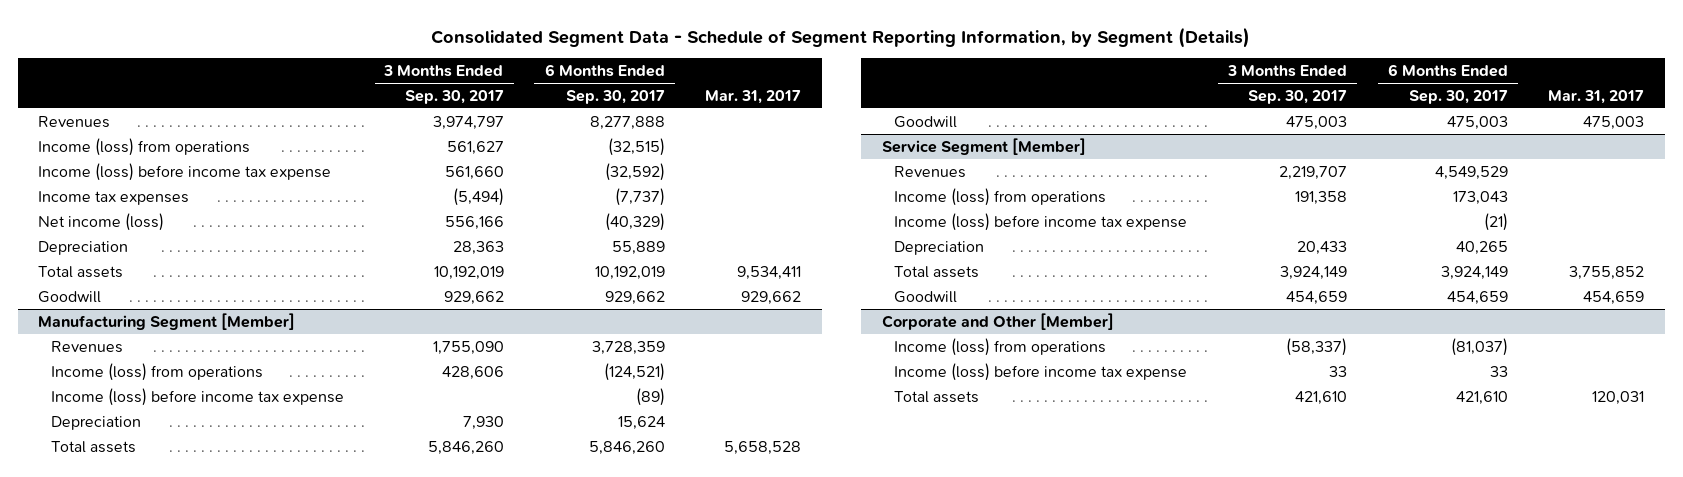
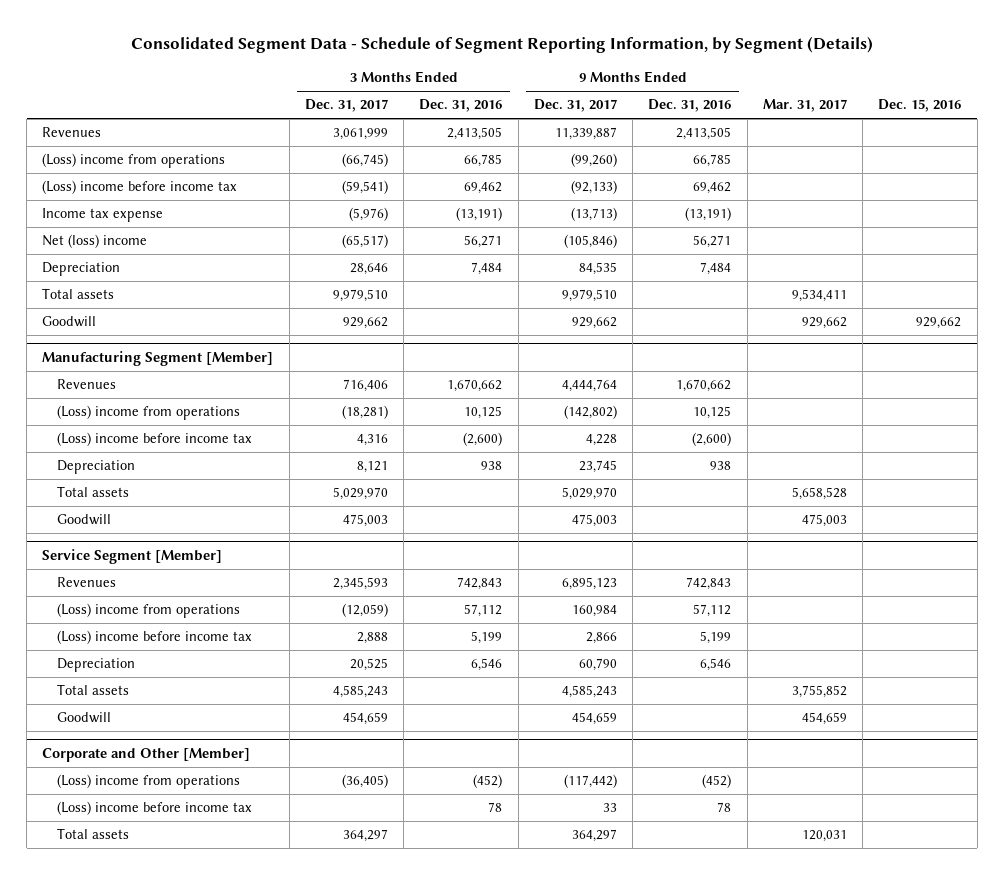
- | 3 Months Ended Sep. 30, 2017 | 6 Months Ended Sep. 30, 2017 | Mar. 31, 2017
+ | 3 Months Ended Dec. 31, 2017 | 3 Months Ended Dec. 31, 2016 | 9 Months Ended Dec. 31, 2017 | 9 Months Ended Dec. 31, 2016 | Mar. 31, 2017 | Dec. 15, 2016
- Income (loss) from operations | 561,627 | (32,515) |
- Income (loss) before income tax expense | 561,660 | (32,592) |
- Income tax expenses | (5,494) | (7,737) |
- Net income (loss) | 556,166 | (40,329) |
+ (Loss) income from operations | (66,745) | 66,785 | (99,260) | 66,785 | |
+ (Loss) income before income tax | (59,541) | 69,462 | (92,133) | 69,462 | |
+ Income tax expense | (5,976) | (13,191) | (13,713) | (13,191) | |
+ Net (loss) income | (65,517) | 56,271 | (105,846) | 56,271 | |
@ Manufacturing Segment [Member]
- Income (loss) from operations | 428,606 | (124,521) |
- Income (loss) before income tax expense | | (89) |
+ (Loss) income from operations | (18,281) | 10,125 | (142,802) | 10,125 | |
+ (Loss) income before income tax | 4,316 | (2,600) | 4,228 | (2,600) | |
@ Service Segment [Member]
- Income (loss) from operations | 191,358 | 173,043 |
- Income (loss) before income tax expense | | (21) |
+ (Loss) income from operations | (12,059) | 57,112 | 160,984 | 57,112 | |
+ (Loss) income before income tax | 2,888 | 5,199 | 2,866 | 5,199 | |
@ Corporate and Other [Member]
- Income (loss) from operations | (58,337) | (81,037) |
- Income (loss) before income tax expense | 33 | 33 |
+ (Loss) income from operations | (36,405) | (452) | (117,442) | (452) | |
+ (Loss) income before income tax | | 78 | 33 | 78 | |

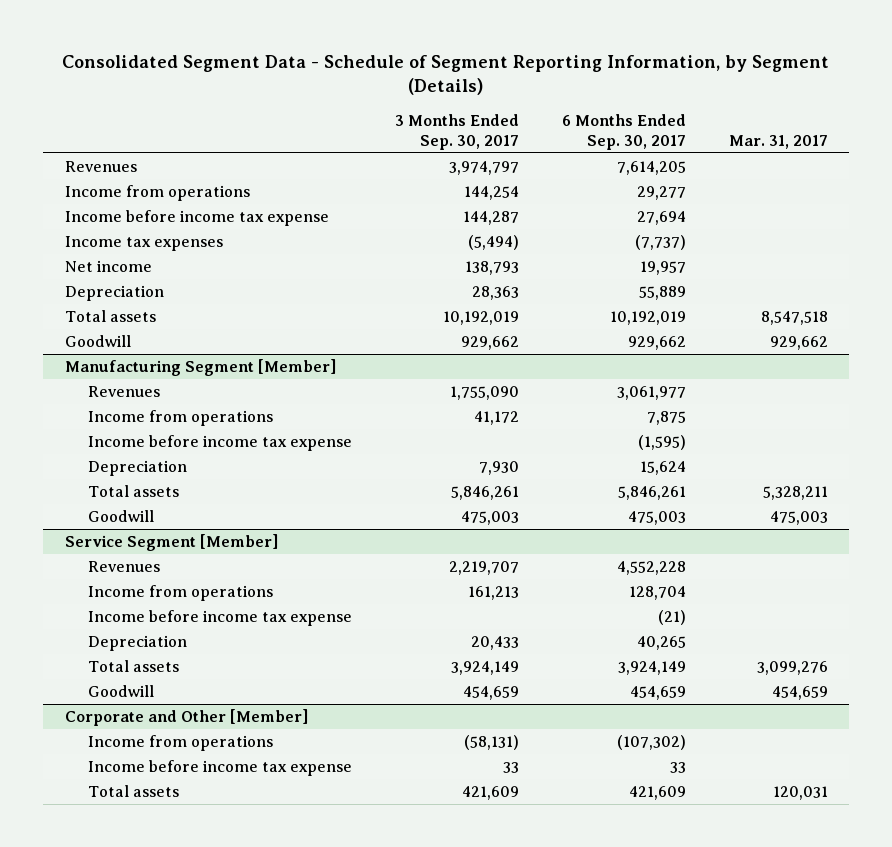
- | 3 Months Ended Dec. 31, 2017 | 3 Months Ended Dec. 31, 2016 | 9 Months Ended Dec. 31, 2017 | 9 Months Ended Dec. 31, 2016 | Mar. 31, 2017 | Dec. 15, 2016
+ | 3 Months Ended Sep. 30, 2017 | 6 Months Ended Sep. 30, 2017 | Mar. 31, 2017
- (Loss) income from operations | (66,745) | 66,785 | (99,260) | 66,785 | |
- (Loss) income before income tax | (59,541) | 69,462 | (92,133) | 69,462 | |
- Income tax expense | (5,976) | (13,191) | (13,713) | (13,191) | |
- Net (loss) income | (65,517) | 56,271 | (105,846) | 56,271 | |
+ Income from operations | 144,254 | 29,277 |
+ Income before income tax expense | 144,287 | 27,694 |
+ Income tax expenses | (5,494) | (7,737) |
+ Net income | 138,793 | 19,957 |
- Total assets | 9,979,510 | | 9,979,510 | | 9,534,411 |
+ Total assets | 10,192,019 | 10,192,019 | 8,547,518
@ Manufacturing Segment [Member]
- (Loss) income from operations | (18,281) | 10,125 | (142,802) | 10,125 | |
- (Loss) income before income tax | 4,316 | (2,600) | 4,228 | (2,600) | |
+ Income from operations | 41,172 | 7,875 |
+ Income before income tax expense | | (1,595) |
- Total assets | 5,029,970 | | 5,029,970 | | 5,658,528 |
+ Total assets | 5,846,261 | 5,846,261 | 5,328,211
@ Service Segment [Member]
- (Loss) income from operations | (12,059) | 57,112 | 160,984 | 57,112 | |
- (Loss) income before income tax | 2,888 | 5,199 | 2,866 | 5,199 | |
+ Income from operations | 161,213 | 128,704 |
+ Income before income tax expense | | (21) |
- Total assets | 4,585,243 | | 4,585,243 | | 3,755,852 |
+ Total assets | 3,924,149 | 3,924,149 | 3,099,276
@ Corporate and Other [Member]
- (Loss) income from operations | (36,405) | (452) | (117,442) | (452) | |
- (Loss) income before income tax | | 78 | 33 | 78 | |
+ Income from operations | (58,131) | (107,302) |
+ Income before income tax expense | 33 | 33 |

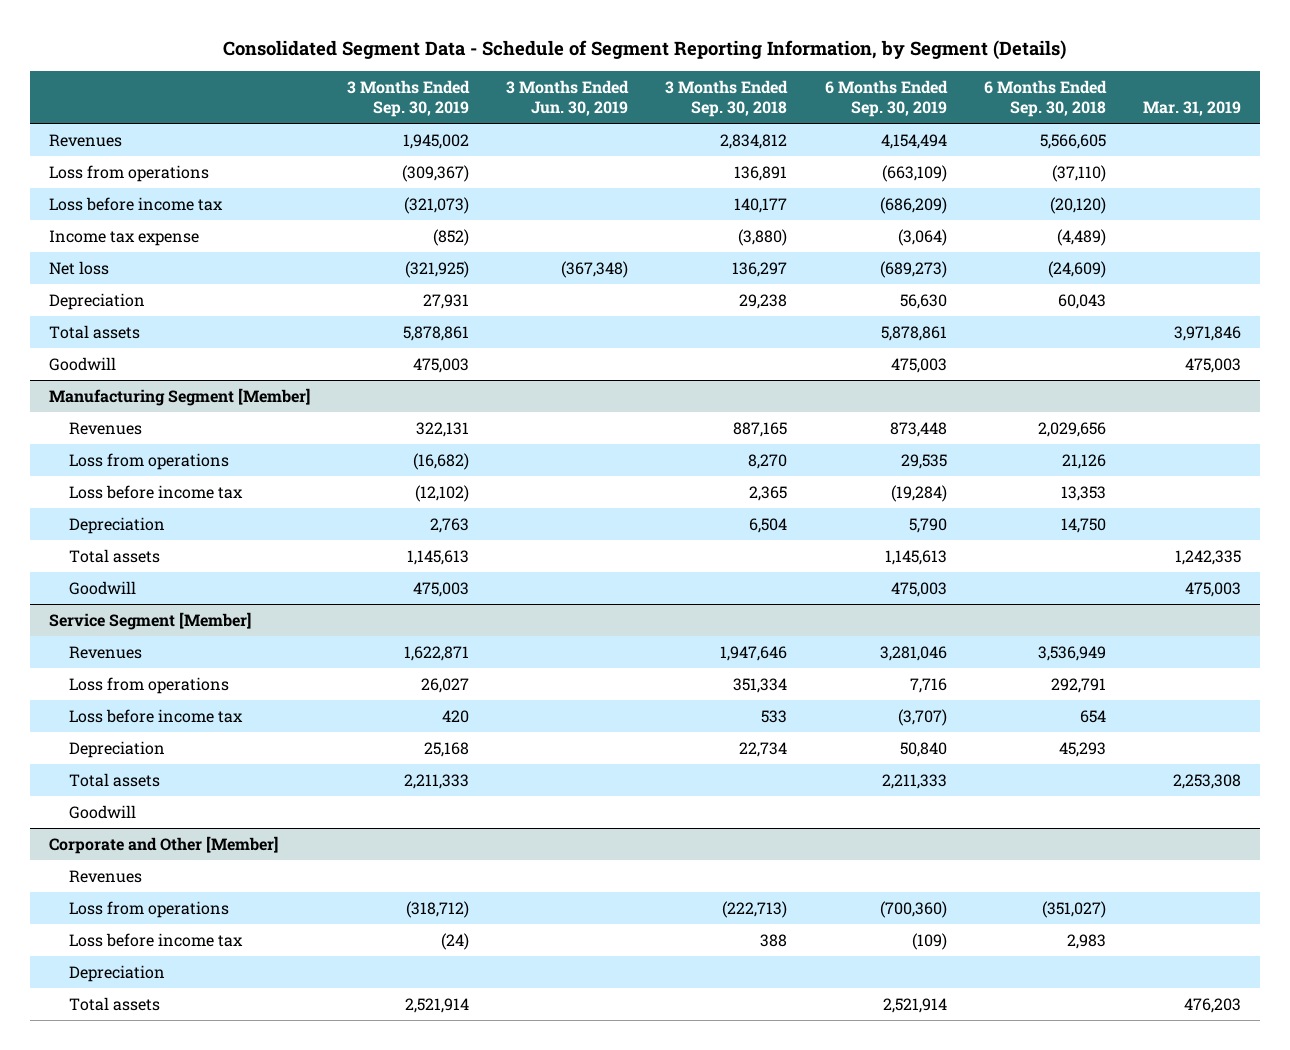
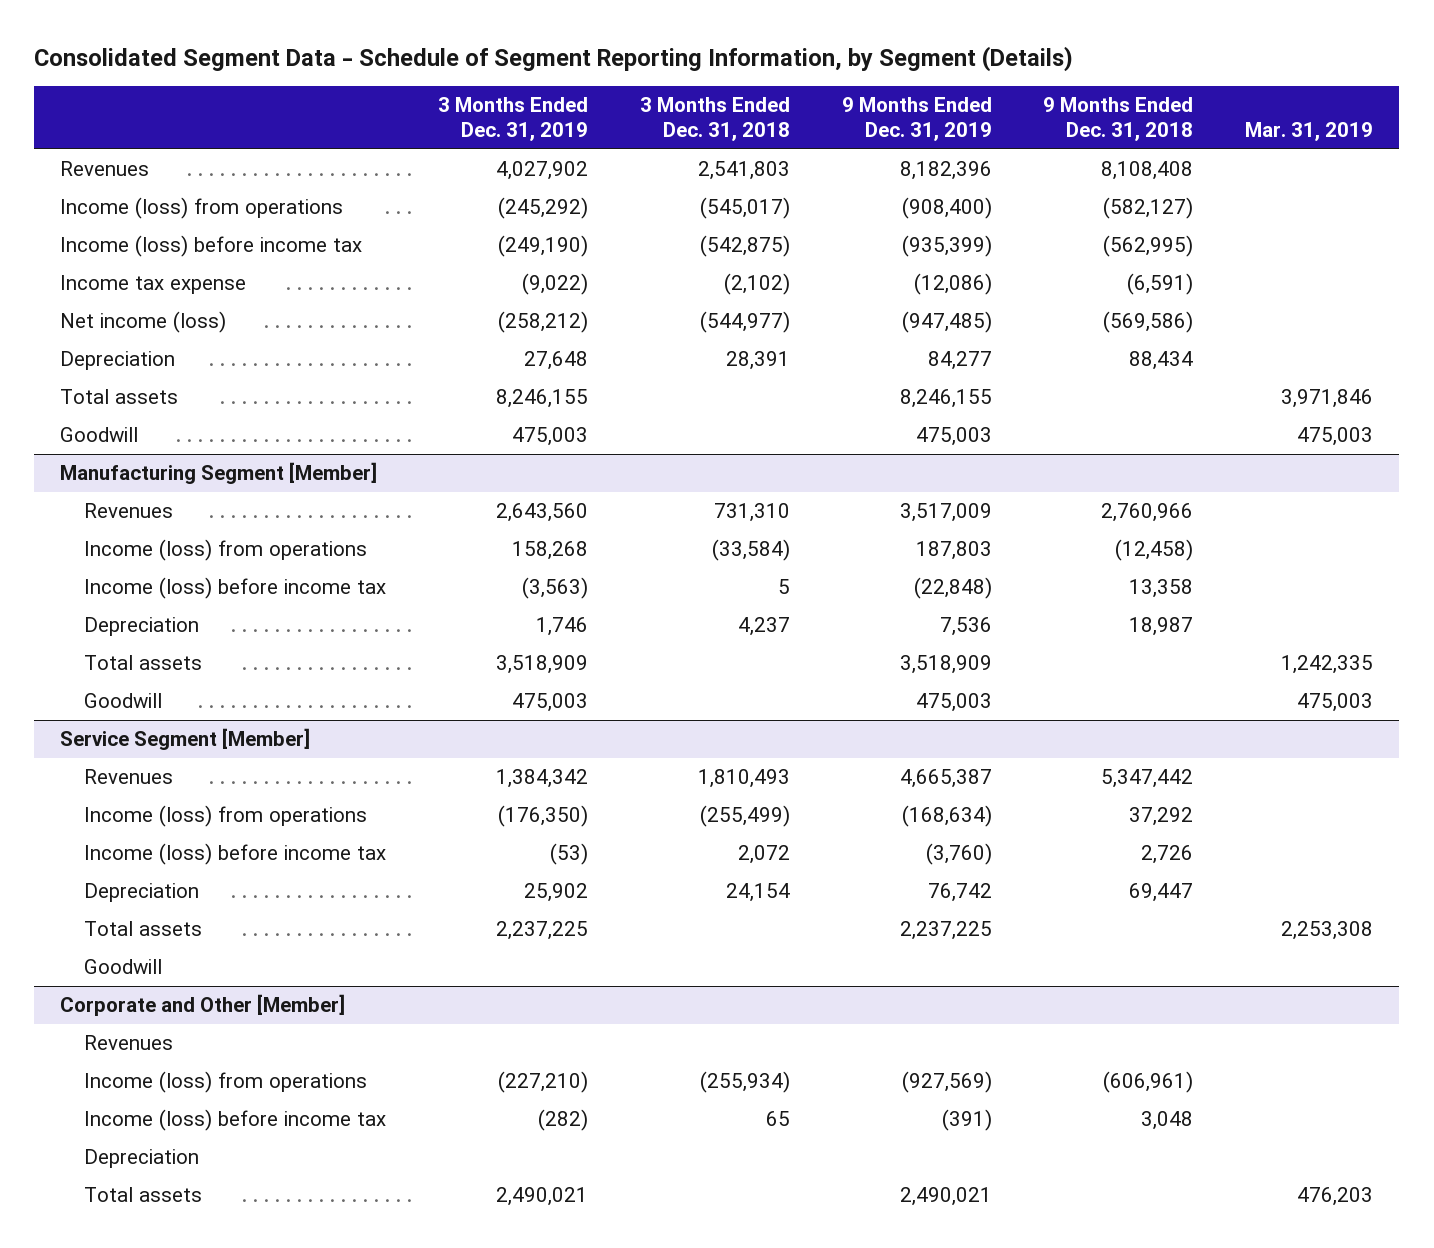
- | 3 Months Ended Sep. 30, 2019 | 3 Months Ended Jun. 30, 2019 | 3 Months Ended Sep. 30, 2018 | 6 Months Ended Sep. 30, 2019 | 6 Months Ended Sep. 30, 2018 | Mar. 31, 2019
+ | 3 Months Ended Dec. 31, 2019 | 3 Months Ended Dec. 31, 2018 | 9 Months Ended Dec. 31, 2019 | 9 Months Ended Dec. 31, 2018 | Mar. 31, 2019
- Loss from operations | (309,367) | | 136,891 | (663,109) | (37,110) |
- Loss before income tax | (321,073) | | 140,177 | (686,209) | (20,120) |
+ Income (loss) from operations | (245,292) | (545,017) | (908,400) | (582,127) |
+ Income (loss) before income tax | (249,190) | (542,875) | (935,399) | (562,995) |
- Net loss | (321,925) | (367,348) | 136,297 | (689,273) | (24,609) |
+ Net income (loss) | (258,212) | (544,977) | (947,485) | (569,586) |
@ Manufacturing Segment [Member]
- Loss from operations | (16,682) | | 8,270 | 29,535 | 21,126 |
- Loss before income tax | (12,102) | | 2,365 | (19,284) | 13,353 |
+ Income (loss) from operations | 158,268 | (33,584) | 187,803 | (12,458) |
+ Income (loss) before income tax | (3,563) | 5 | (22,848) | 13,358 |
@ Service Segment [Member]
- Loss from operations | 26,027 | | 351,334 | 7,716 | 292,791 |
- Loss before income tax | 420 | | 533 | (3,707) | 654 |
+ Income (loss) from operations | (176,350) | (255,499) | (168,634) | 37,292 |
+ Income (loss) before income tax | (53) | 2,072 | (3,760) | 2,726 |
@ Corporate and Other [Member]
- Loss from operations | (318,712) | | (222,713) | (700,360) | (351,027) |
- Loss before income tax | (24) | | 388 | (109) | 2,983 |
+ Income (loss) from operations | (227,210) | (255,934) | (927,569) | (606,961) |
+ Income (loss) before income tax | (282) | 65 | (391) | 3,048 |

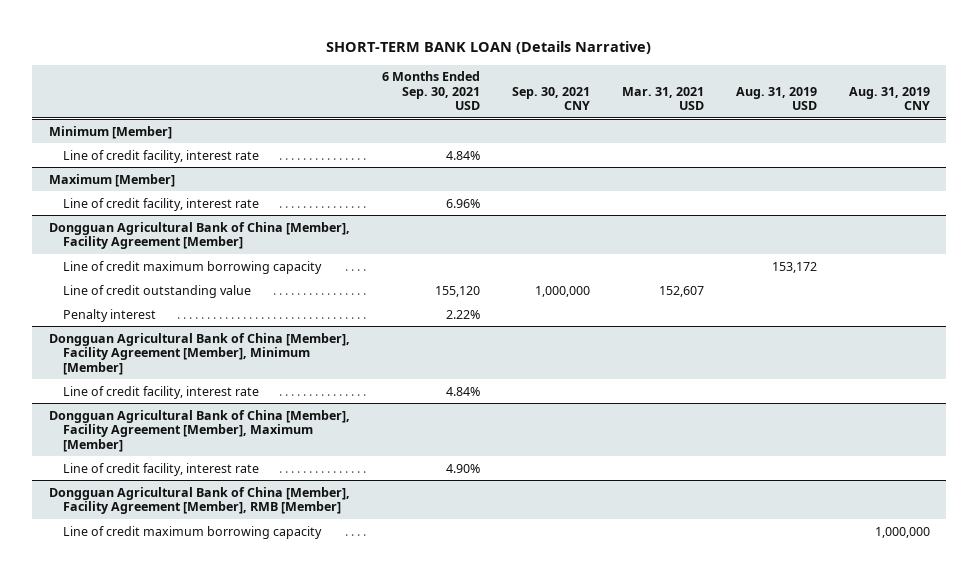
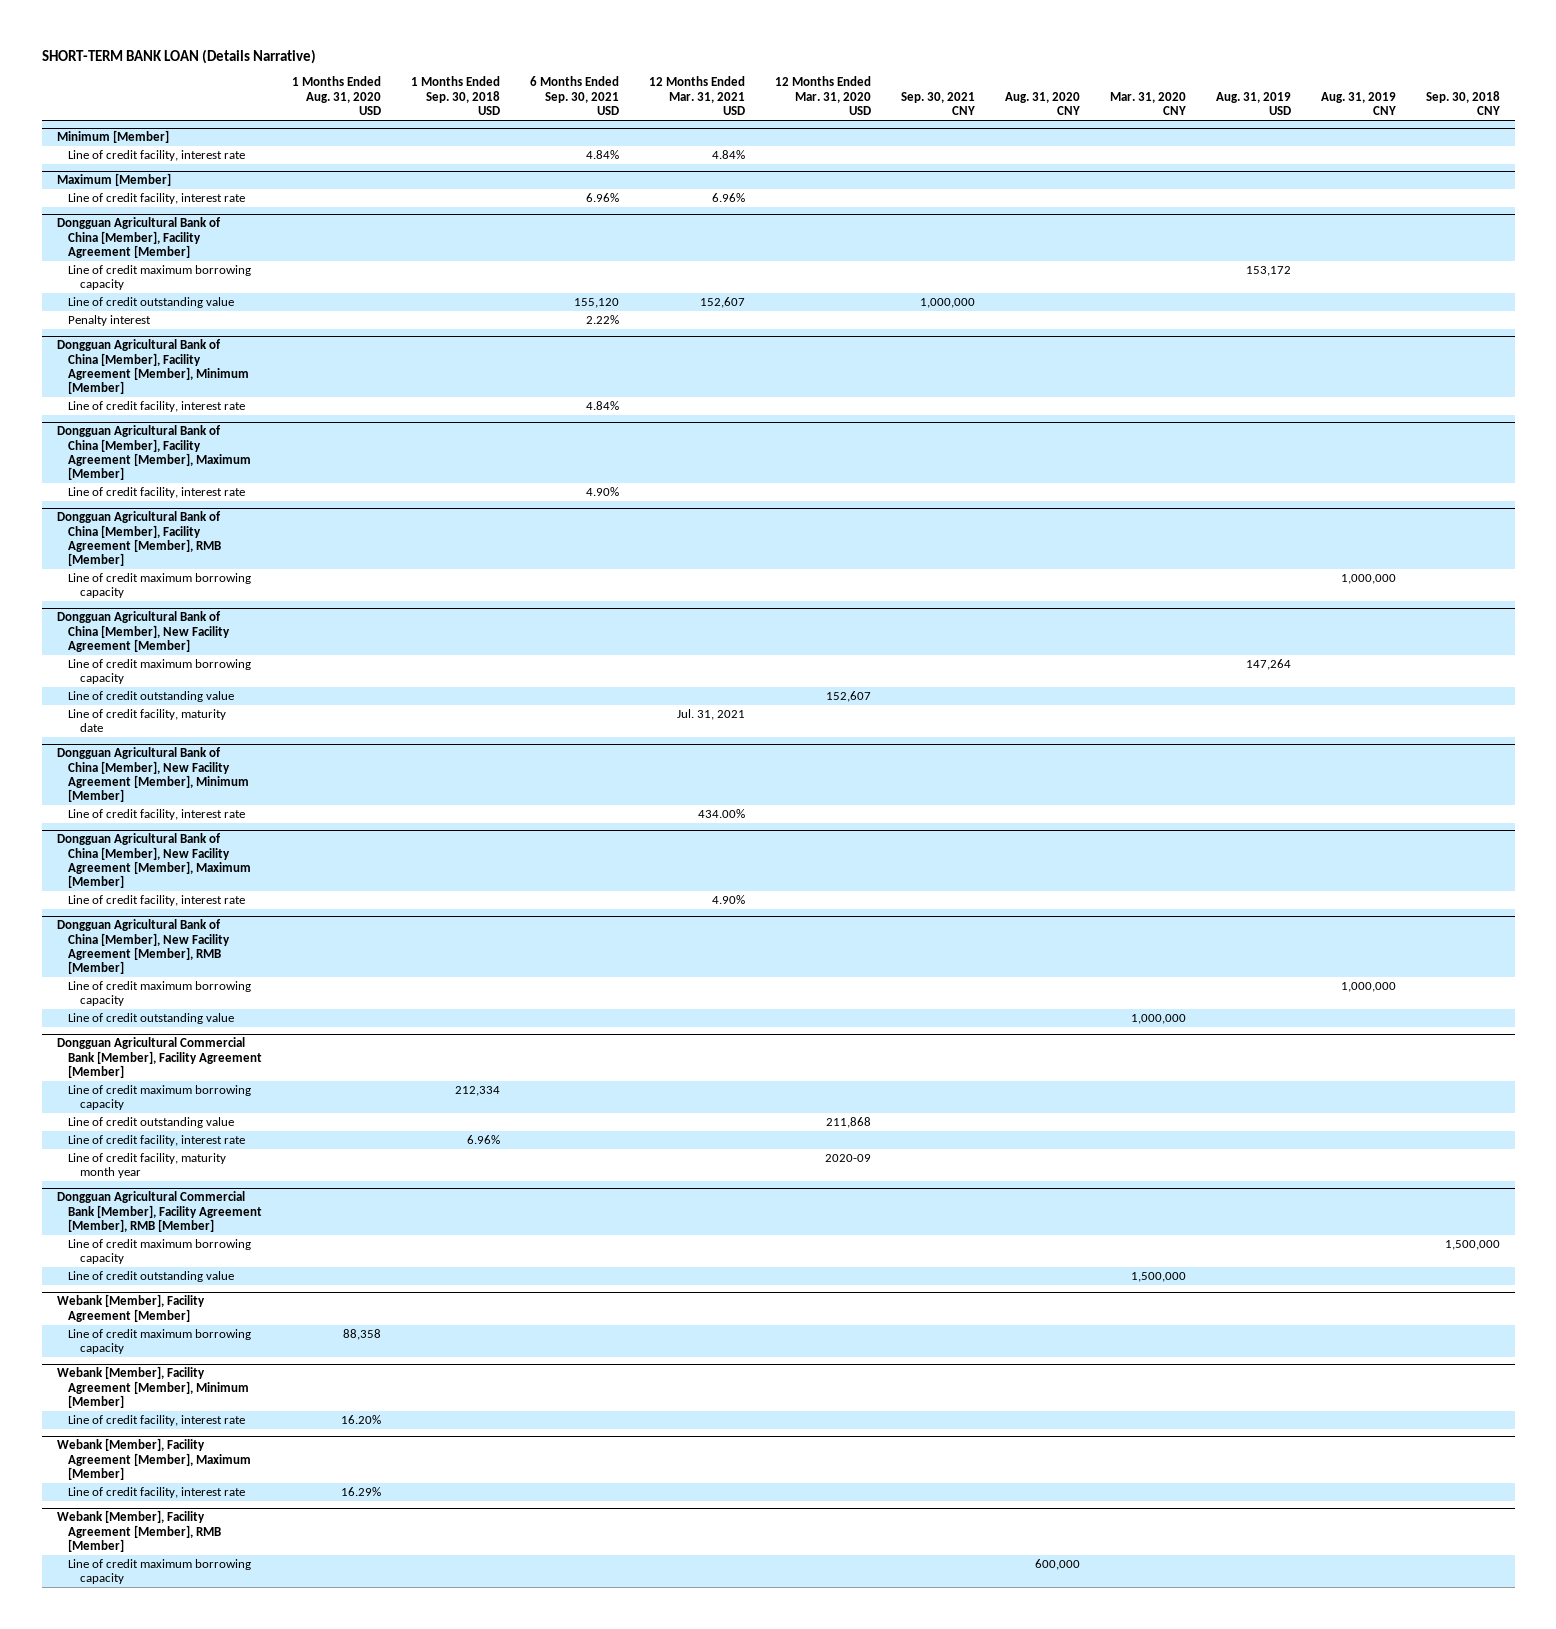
- | 6 Months Ended Sep. 30, 2021 USD | Sep. 30, 2021 CNY | Mar. 31, 2021 USD | Aug. 31, 2019 USD | Aug. 31, 2019 CNY
+ | 1 Months Ended Aug. 31, 2020 USD | 1 Months Ended Sep. 30, 2018 USD | 6 Months Ended Sep. 30, 2021 USD | 12 Months Ended Mar. 31, 2021 USD | 12 Months Ended Mar. 31, 2020 USD | Sep. 30, 2021 CNY | Aug. 31, 2020 CNY | Mar. 31, 2020 CNY | Aug. 31, 2019 USD | Aug. 31, 2019 CNY | Sep. 30, 2018 CNY
+ Dongguan Agricultural Bank of China [Member], New Facility Agreement [Member]
+ Line of credit maximum borrowing capacity | | | | | | | | | 147,264 | |
+ Line of credit outstanding value | | | | | 152,607 | | | | | |
+ Line of credit facility, maturity date | | | | Jul. 31, 2021 | | | | | | |
+ Dongguan Agricultural Bank of China [Member], New Facility Agreement [Member], Minimum [Member]
+ Line of credit facility, interest rate | | | | 434.00% | | | | | | |
+ Dongguan Agricultural Bank of China [Member], New Facility Agreement [Member], Maximum [Member]
+ Line of credit facility, interest rate | | | | 4.90% | | | | | | |
+ Dongguan Agricultural Bank of China [Member], New Facility Agreement [Member], RMB [Member]
+ Line of credit maximum borrowing capacity | | | | | | | | | | 1,000,000 |
+ Line of credit outstanding value | | | | | | | | 1,000,000 | | |
+ Dongguan Agricultural Commercial Bank [Member], Facility Agreement [Member]
+ Line of credit maximum borrowing capacity | | 212,334 | | | | | | | | |
+ Line of credit outstanding value | | | | | 211,868 | | | | | |
+ Line of credit facility, interest rate | | 6.96% | | | | | | | | |
+ Line of credit facility, maturity month year | | | | | 2020-09 | | | | | |
+ Dongguan Agricultural Commercial Bank [Member], Facility Agreement [Member], RMB [Member]
+ Line of credit maximum borrowing capacity | | | | | | | | | | | 1,500,000
+ Line of credit outstanding value | | | | | | | | 1,500,000 | | |
+ Webank [Member], Facility Agreement [Member]
+ Line of credit maximum borrowing capacity | 88,358 | | | | | | | | | |
+ Webank [Member], Facility Agreement [Member], Minimum [Member]
+ Line of credit facility, interest rate | 16.20% | | | | | | | | | |
+ Webank [Member], Facility Agreement [Member], Maximum [Member]
+ Line of credit facility, interest rate | 16.29% | | | | | | | | | |
+ Webank [Member], Facility Agreement [Member], RMB [Member]
+ Line of credit maximum borrowing capacity | | | | | | | 600,000 | | | |

